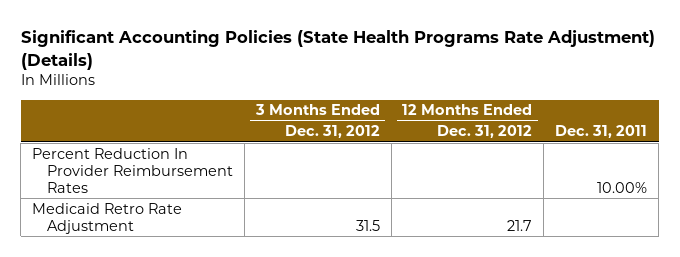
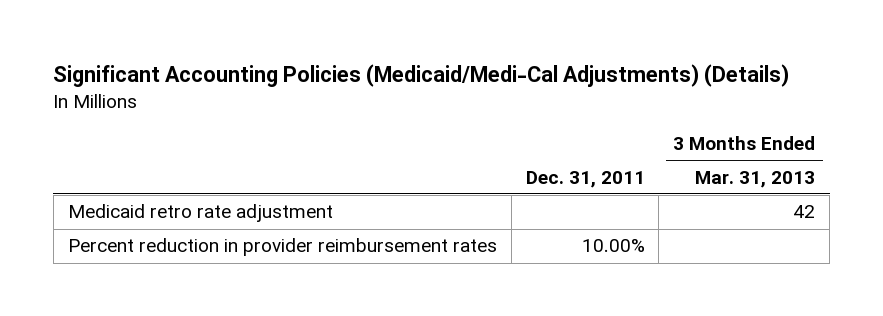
- Significant Accounting Policies (State Health Programs Rate Adjustment) (Details)
+ Significant Accounting Policies (Medicaid/Medi-Cal Adjustments) (Details)
- | 3 Months Ended Dec. 31, 2012 | 12 Months Ended Dec. 31, 2012 | Dec. 31, 2011
+ | Dec. 31, 2011 | 3 Months Ended Mar. 31, 2013
- Percent Reduction In Provider Reimbursement Rates | | | 10.00%
- Medicaid Retro Rate Adjustment | 31.5 | 21.7 |
+ Medicaid retro rate adjustment | | 42
+ Percent reduction in provider reimbursement rates | 10.00% |

